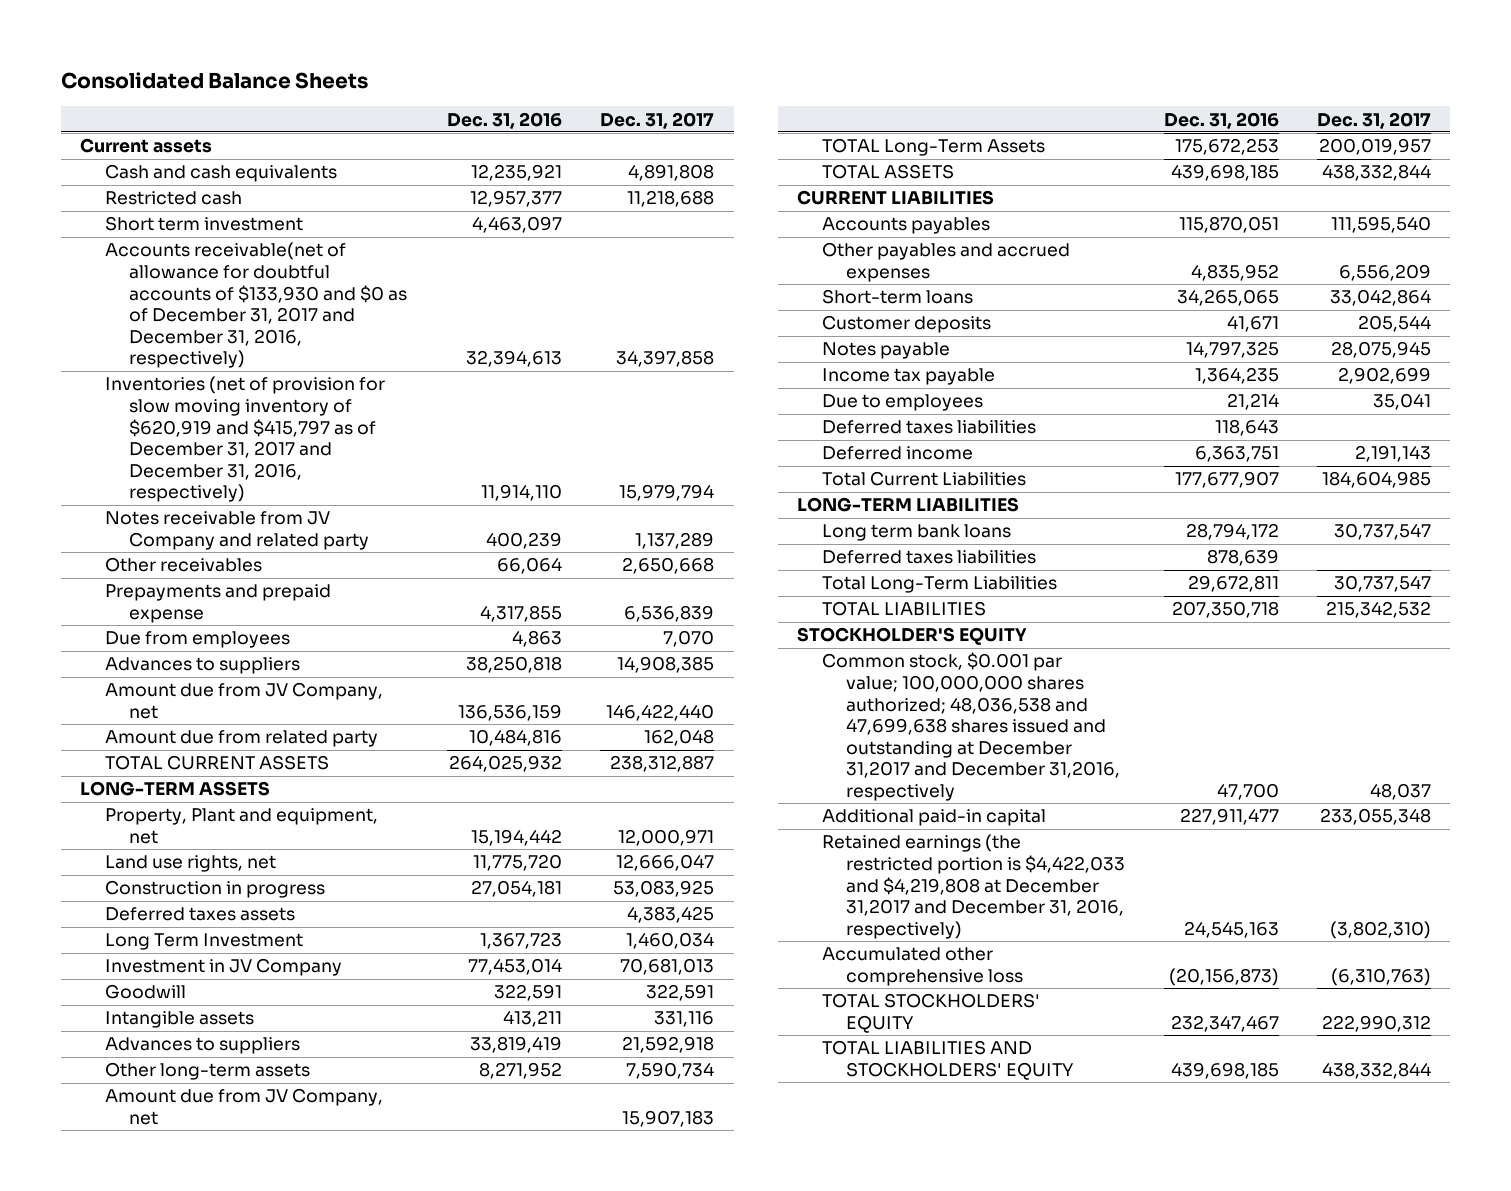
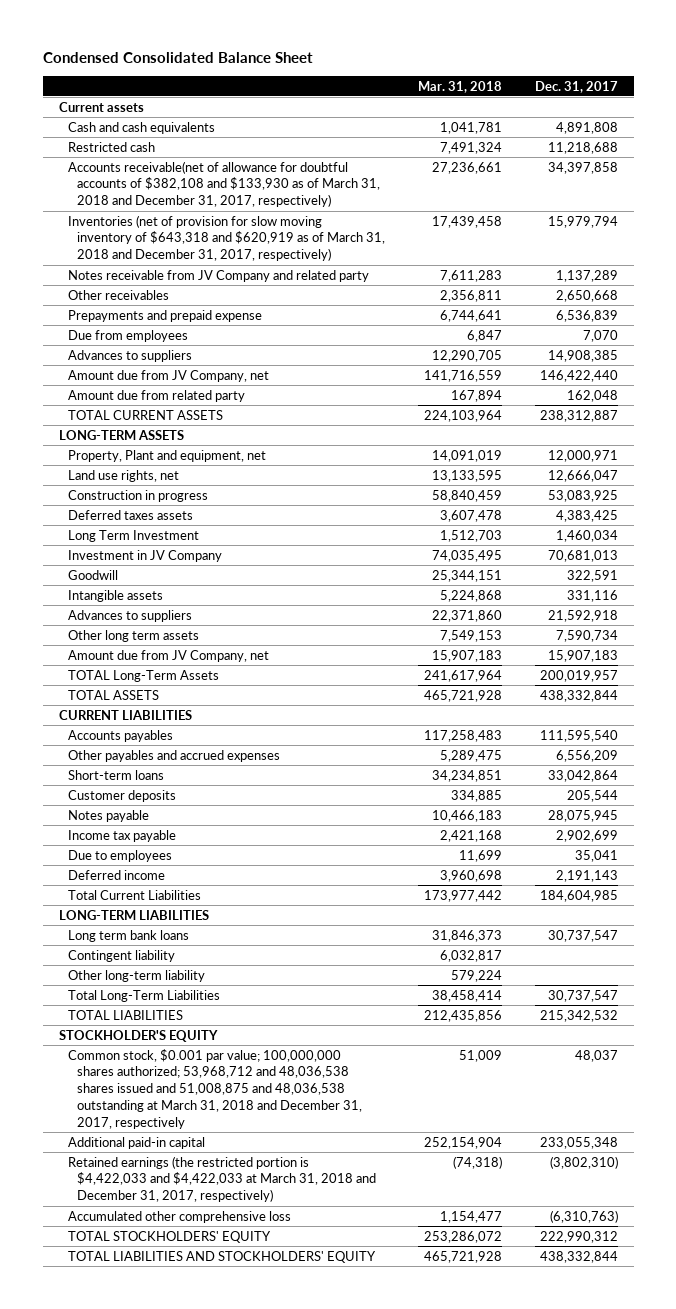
- Consolidated Balance Sheets
+ Condensed Consolidated Balance Sheet
- | Dec. 31, 2016 | Dec. 31, 2017
+ | Mar. 31, 2018 | Dec. 31, 2017
- Short term investment | 4,463,097 |
- Accounts receivable(net of allowance for doubtful accounts of $133,930 and $0 as of December 31, 2017 and December 31, 2016, respectively) | 32,394,613 | 34,397,858
- Inventories (net of provision for slow moving inventory of $620,919 and $415,797 as of December 31, 2017 and December 31, 2016, respectively) | 11,914,110 | 15,979,794
+ Accounts receivable(net of allowance for doubtful accounts of $382,108 and $133,930 as of March 31, 2018 and December 31, 2017, respectively) | 27,236,661 | 34,397,858
+ Inventories (net of provision for slow moving inventory of $643,318 and $620,919 as of March 31, 2018 and December 31, 2017, respectively) | 17,439,458 | 15,979,794
- Other long-term assets | 8,271,952 | 7,590,734
+ Other long term assets | 7,549,153 | 7,590,734
- Deferred taxes liabilities | 118,643 |
- Deferred taxes liabilities | 878,639 |
+ Contingent liability | 6,032,817 |
+ Other long-term liability | 579,224 |
- Common stock, $0.001 par value; 100,000,000 shares authorized; 48,036,538 and 47,699,638 shares issued and outstanding at December 31,2017 and December 31,2016, respectively | 47,700 | 48,037
+ Common stock, $0.001 par value; 100,000,000 shares authorized; 53,968,712 and 48,036,538 shares issued and 51,008,875 and 48,036,538 outstanding at March 31, 2018 and December 31, 2017, respectively | 51,009 | 48,037
- Retained earnings (the restricted portion is $4,422,033 and $4,219,808 at December 31,2017 and December 31, 2016, respectively) | 24,545,163 | (3,802,310)
+ Retained earnings (the restricted portion is $4,422,033 and $4,422,033 at March 31, 2018 and December 31, 2017, respectively) | (74,318) | (3,802,310)

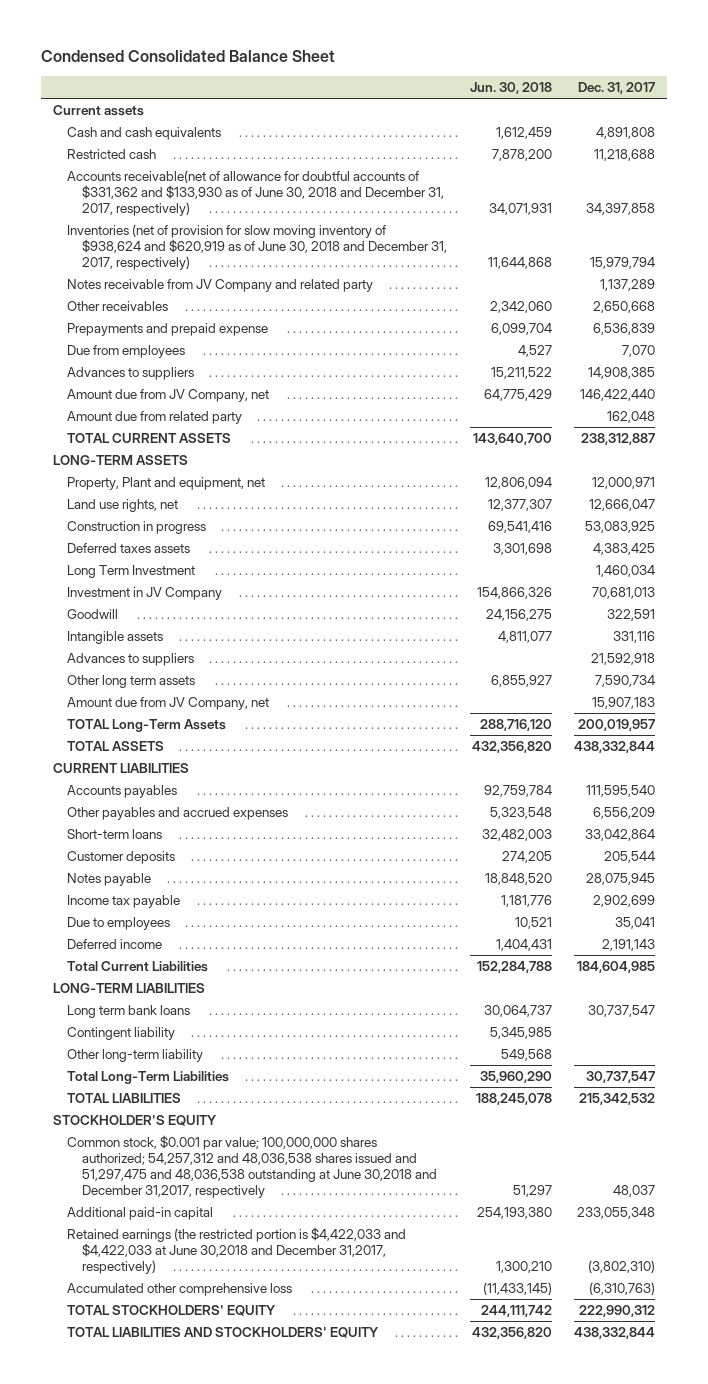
- | Mar. 31, 2018 | Dec. 31, 2017
+ | Jun. 30, 2018 | Dec. 31, 2017
- Accounts receivable(net of allowance for doubtful accounts of $382,108 and $133,930 as of March 31, 2018 and December 31, 2017, respectively) | 27,236,661 | 34,397,858
- Inventories (net of provision for slow moving inventory of $643,318 and $620,919 as of March 31, 2018 and December 31, 2017, respectively) | 17,439,458 | 15,979,794
+ Accounts receivable(net of allowance for doubtful accounts of $331,362 and $133,930 as of June 30, 2018 and December 31, 2017, respectively) | 34,071,931 | 34,397,858
+ Inventories (net of provision for slow moving inventory of $938,624 and $620,919 as of June 30, 2018 and December 31, 2017, respectively) | 11,644,868 | 15,979,794
- Common stock, $0.001 par value; 100,000,000 shares authorized; 53,968,712 and 48,036,538 shares issued and 51,008,875 and 48,036,538 outstanding at March 31, 2018 and December 31, 2017, respectively | 51,009 | 48,037
+ Common stock, $0.001 par value; 100,000,000 shares authorized; 54,257,312 and 48,036,538 shares issued and 51,297,475 and 48,036,538 outstanding at June 30,2018 and December 31,2017, respectively | 51,297 | 48,037
- Retained earnings (the restricted portion is $4,422,033 and $4,422,033 at March 31, 2018 and December 31, 2017, respectively) | (74,318) | (3,802,310)
+ Retained earnings (the restricted portion is $4,422,033 and $4,422,033 at June 30,2018 and December 31,2017, respectively) | 1,300,210 | (3,802,310)

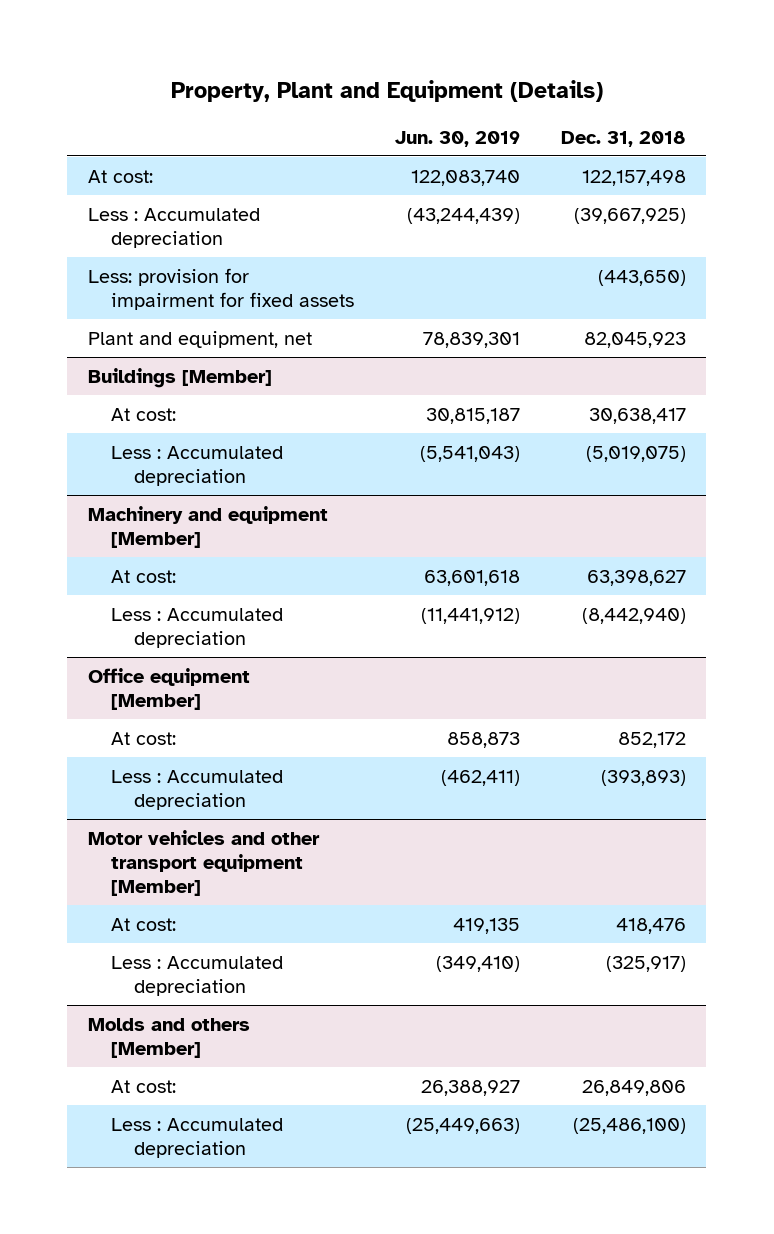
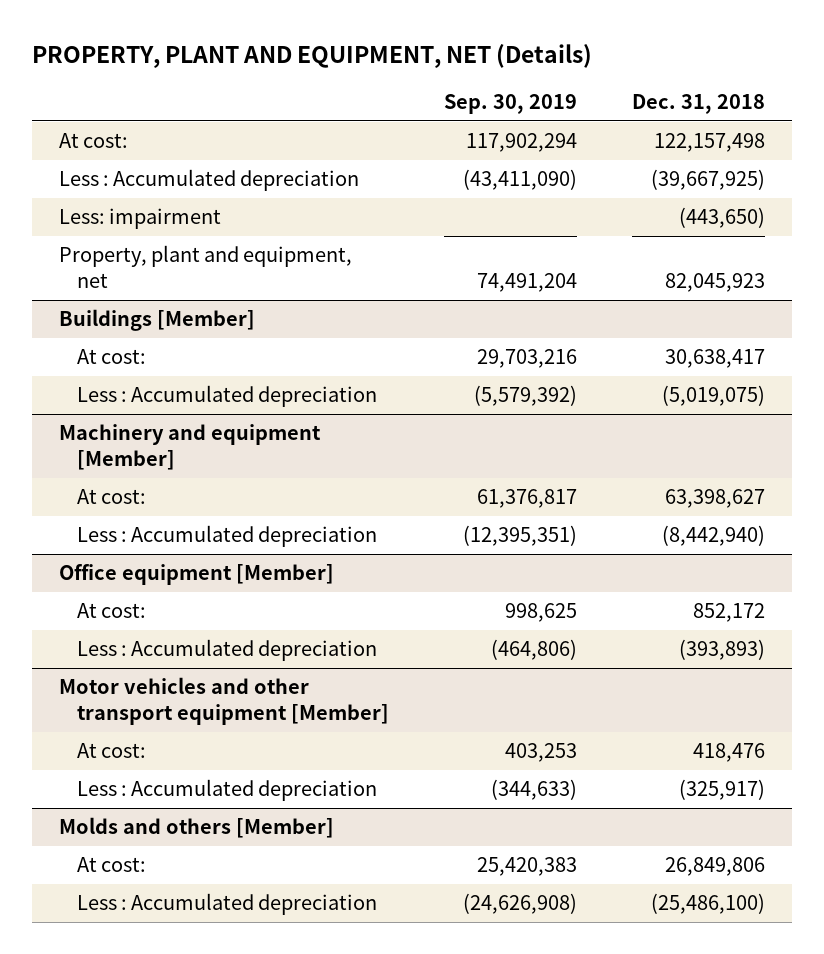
- Property, Plant and Equipment (Details)
+ PROPERTY, PLANT AND EQUIPMENT, NET (Details)
- | Jun. 30, 2019 | Dec. 31, 2018
+ | Sep. 30, 2019 | Dec. 31, 2018
- Less: provision for impairment for fixed assets | | (443,650)
- Plant and equipment, net | 78,839,301 | 82,045,923
+ Less: impairment | | (443,650)
+ Property, plant and equipment, net | 74,491,204 | 82,045,923

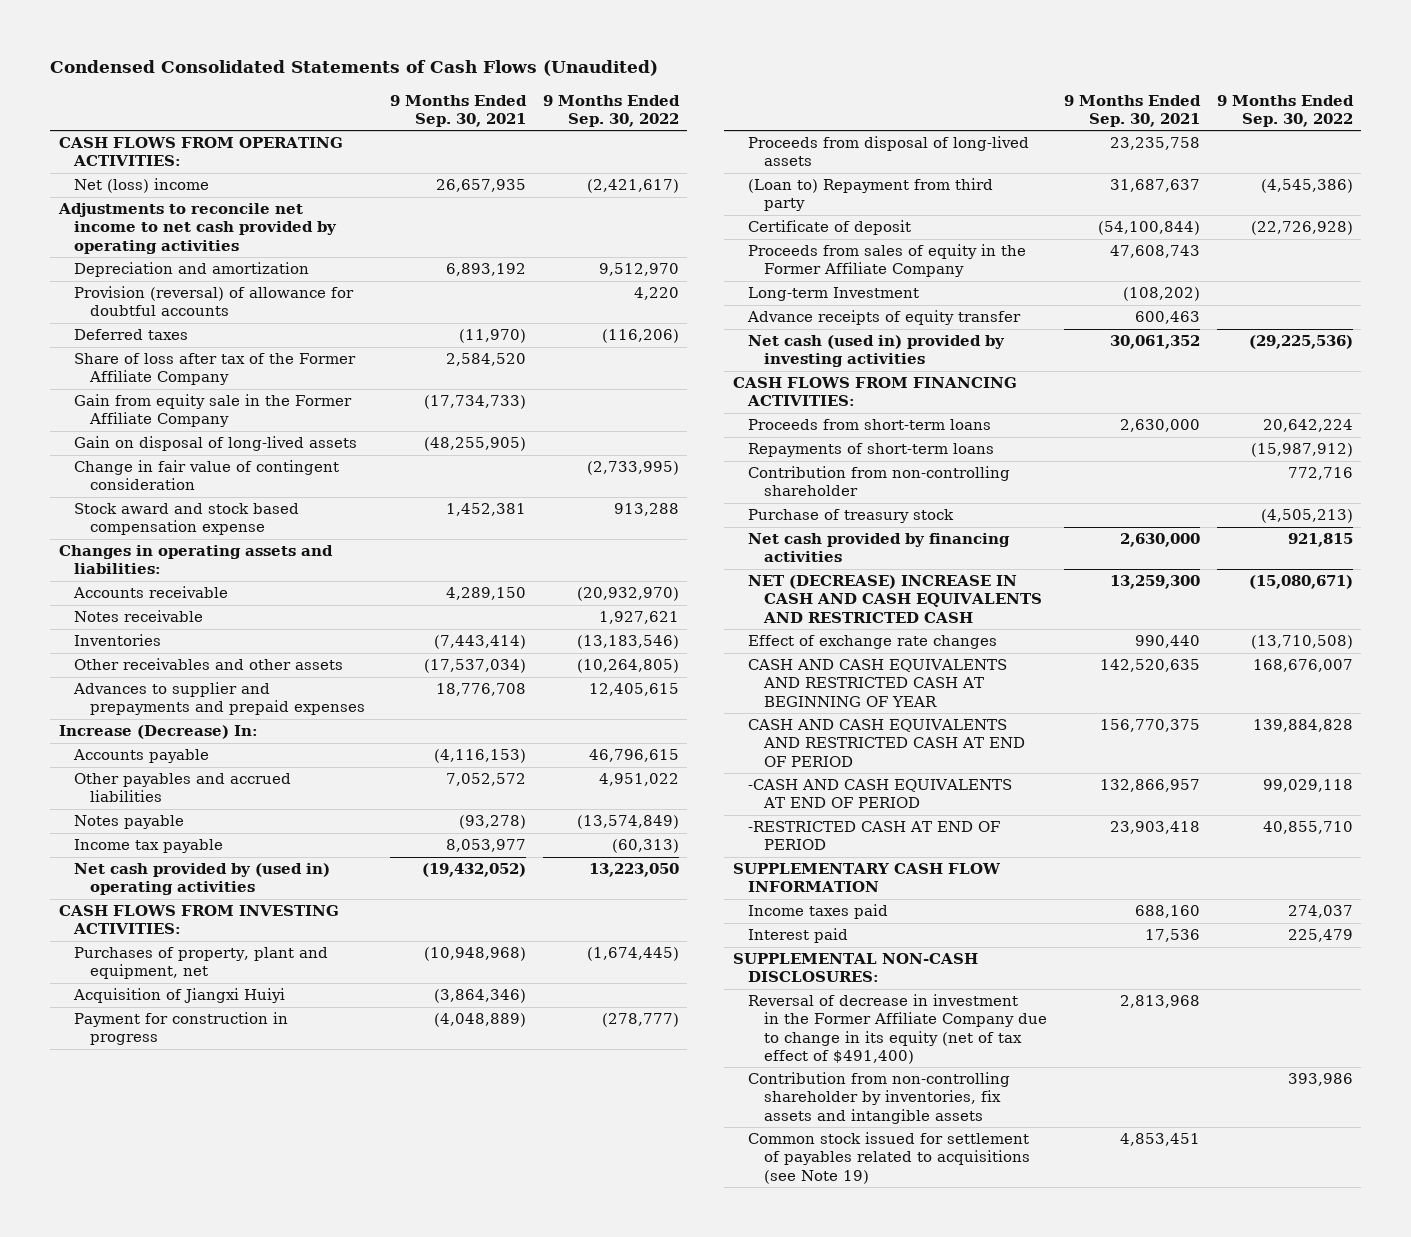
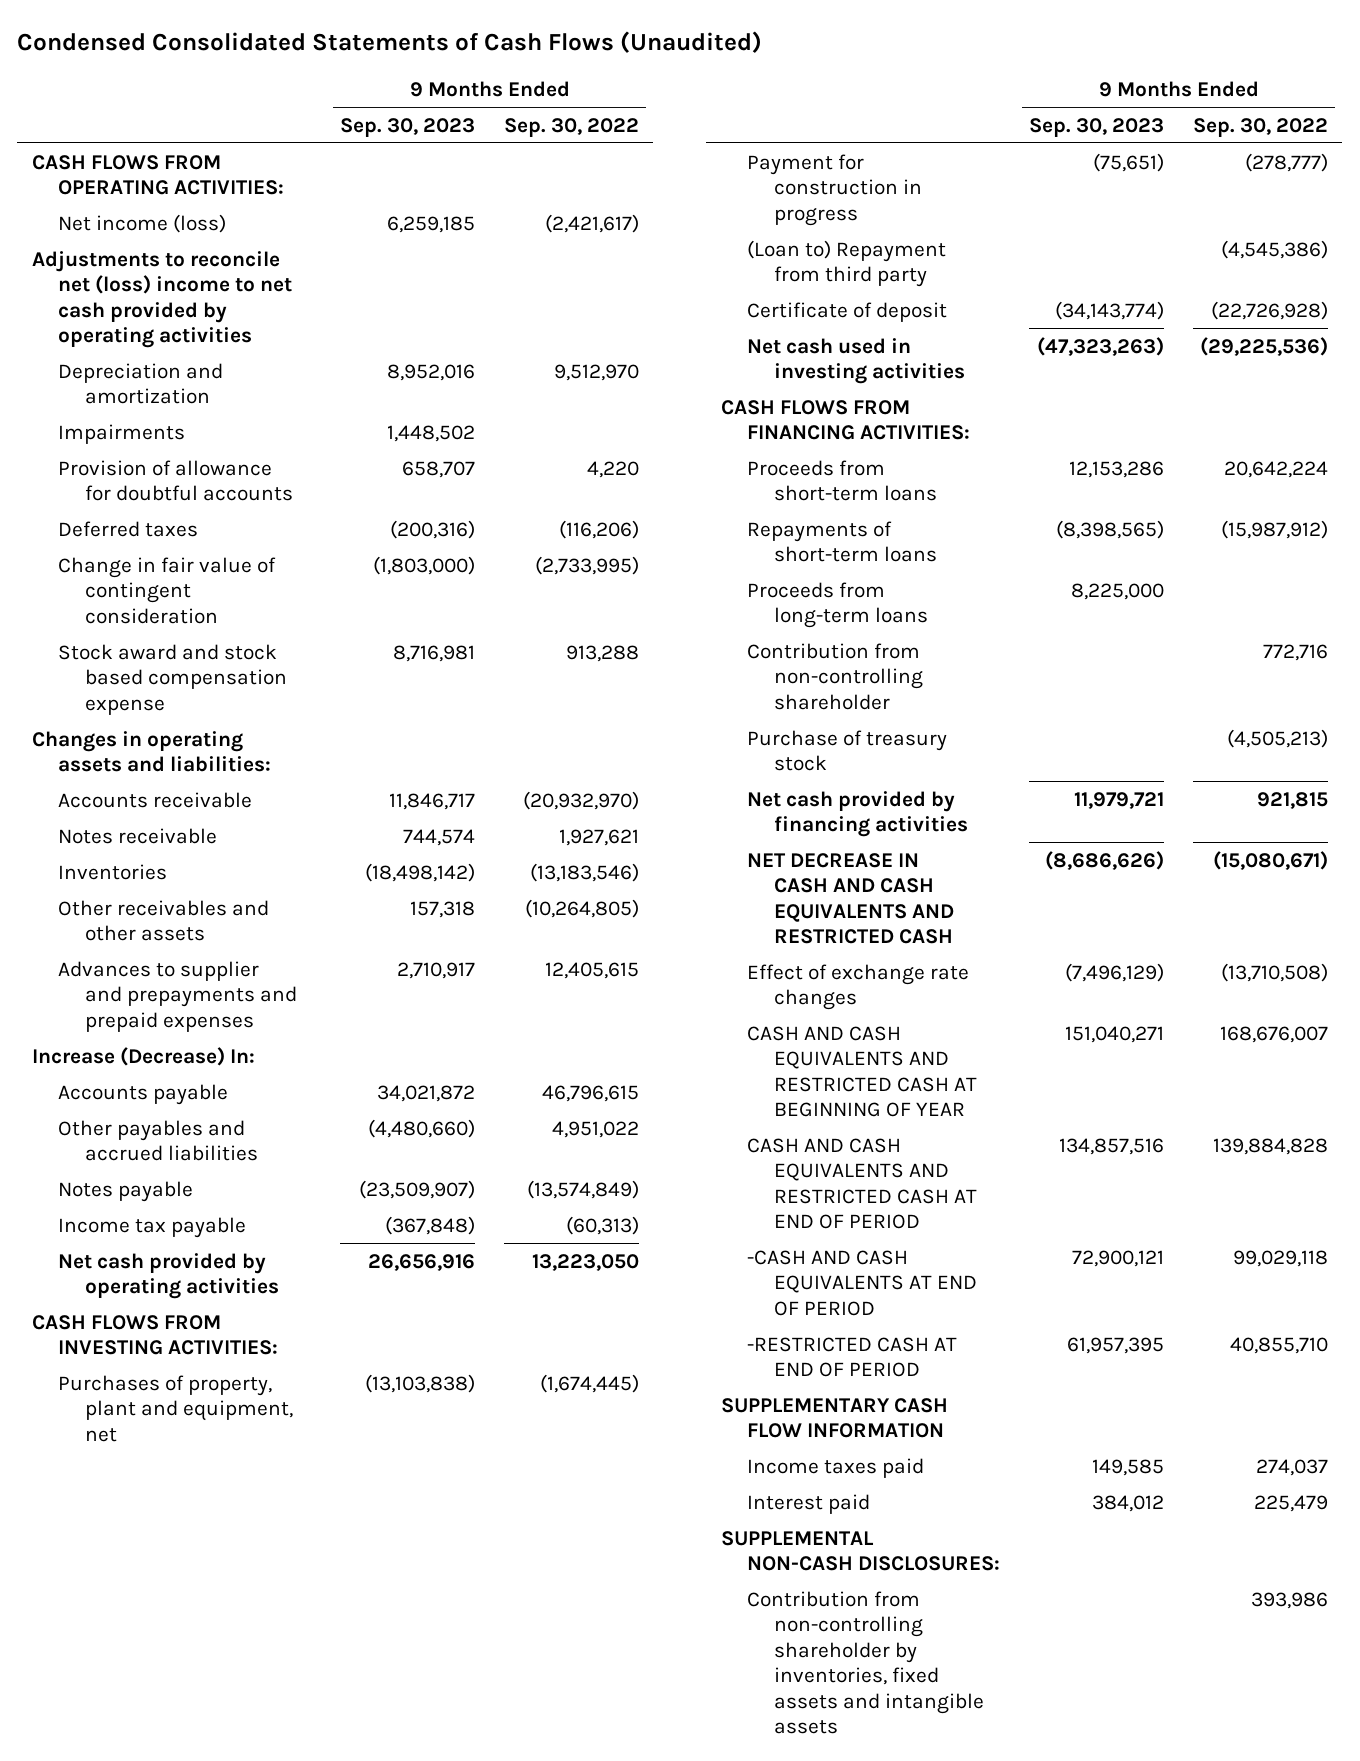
- | 9 Months Ended Sep. 30, 2021 | 9 Months Ended Sep. 30, 2022
+ | 9 Months Ended Sep. 30, 2023 | 9 Months Ended Sep. 30, 2022
- Net (loss) income | 26,657,935 | (2,421,617)
- Adjustments to reconcile net income to net cash provided by operating activities
+ Net income (loss) | 6,259,185 | (2,421,617)
+ Adjustments to reconcile net (loss) income to net cash provided by operating activities
- Provision (reversal) of allowance for doubtful accounts | | 4,220
+ Impairments | 1,448,502 |
+ Provision of allowance for doubtful accounts | 658,707 | 4,220
- Share of loss after tax of the Former Affiliate Company | 2,584,520 |
- Gain from equity sale in the Former Affiliate Company | (17,734,733) |
- Gain on disposal of long-lived assets | (48,255,905) |
- Net cash provided by (used in) operating activities | (19,432,052) | 13,223,050
+ Net cash provided by operating activities | 26,656,916 | 13,223,050
- Acquisition of Jiangxi Huiyi | (3,864,346) |
- Proceeds from disposal of long-lived assets | 23,235,758 |
- Proceeds from sales of equity in the Former Affiliate Company | 47,608,743 |
- Long-term Investment | (108,202) |
- Advance receipts of equity transfer | 600,463 |
- Net cash (used in) provided by investing activities | 30,061,352 | (29,225,536)
+ Net cash used in investing activities | (47,323,263) | (29,225,536)
+ Proceeds from long-term loans | 8,225,000 |
- NET (DECREASE) INCREASE IN CASH AND CASH EQUIVALENTS AND RESTRICTED CASH | 13,259,300 | (15,080,671)
+ NET DECREASE IN CASH AND CASH EQUIVALENTS AND RESTRICTED CASH | (8,686,626) | (15,080,671)
- Reversal of decrease in investment in the Former Affiliate Company due to change in its equity (net of tax effect of $491,400) | 2,813,968 |
- Contribution from non-controlling shareholder by inventories, fix assets and intangible assets | | 393,986
- Common stock issued for settlement of payables related to acquisitions (see Note 19) | 4,853,451 |
+ Contribution from non-controlling shareholder by inventories, fixed assets and intangible assets | | 393,986

